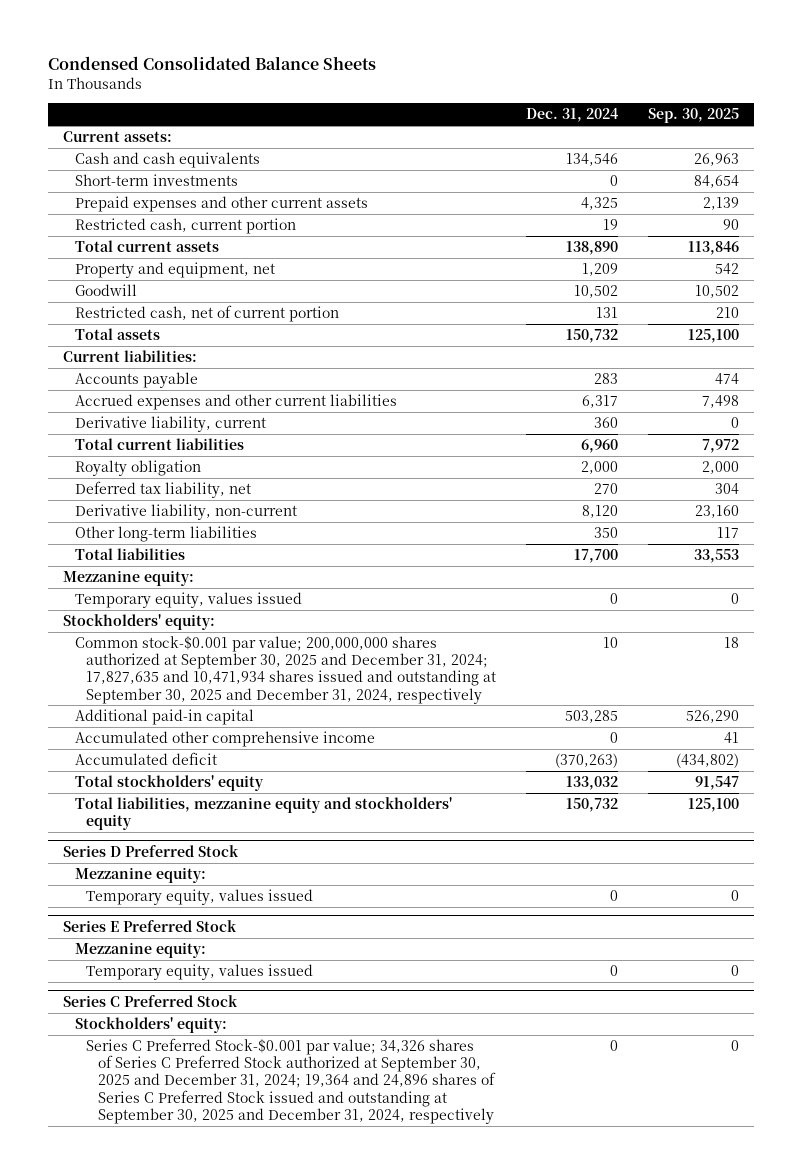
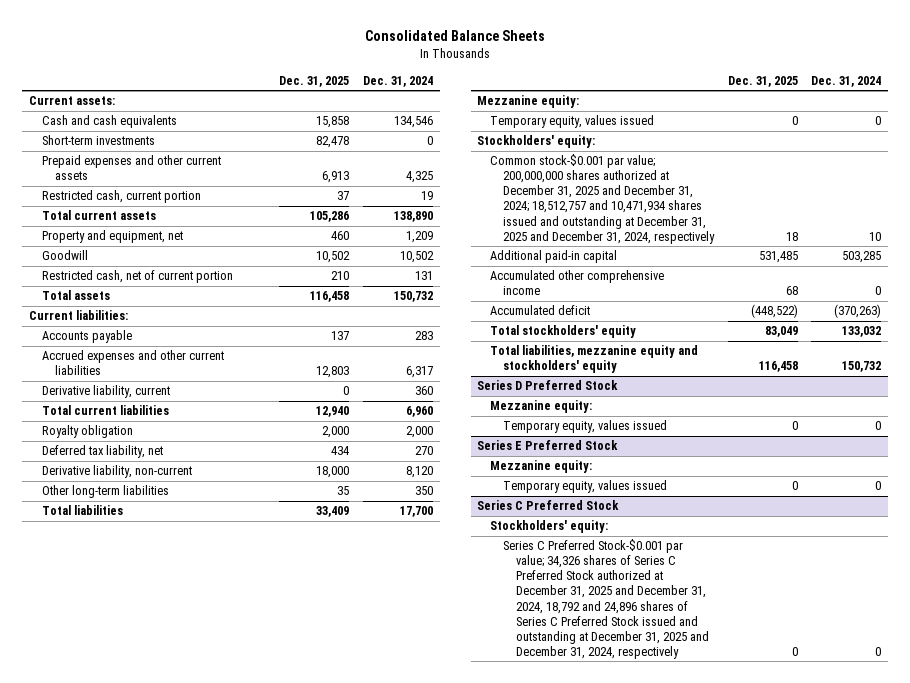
- Condensed Consolidated Balance Sheets
+ Consolidated Balance Sheets
- | Dec. 31, 2024 | Sep. 30, 2025
+ | Dec. 31, 2025 | Dec. 31, 2024
- Common stock-$0.001 par value; 200,000,000 shares authorized at September 30, 2025 and December 31, 2024; 17,827,635 and 10,471,934 shares issued and outstanding at September 30, 2025 and December 31, 2024, respectively | 10 | 18
+ Common stock-$0.001 par value; 200,000,000 shares authorized at December 31, 2025 and December 31, 2024; 18,512,757 and 10,471,934 shares issued and outstanding at December 31, 2025 and December 31, 2024, respectively | 18 | 10
@ Series C Preferred Stock
- Series C Preferred Stock-$0.001 par value; 34,326 shares of Series C Preferred Stock authorized at September 30, 2025 and December 31, 2024; 19,364 and 24,896 shares of Series C Preferred Stock issued and outstanding at September 30, 2025 and December 31, 2024, respectively | 0 | 0
+ Series C Preferred Stock-$0.001 par value; 34,326 shares of Series C Preferred Stock authorized at December 31, 2025 and December 31, 2024, 18,792 and 24,896 shares of Series C Preferred Stock issued and outstanding at December 31, 2025 and December 31, 2024, respectively | 0 | 0

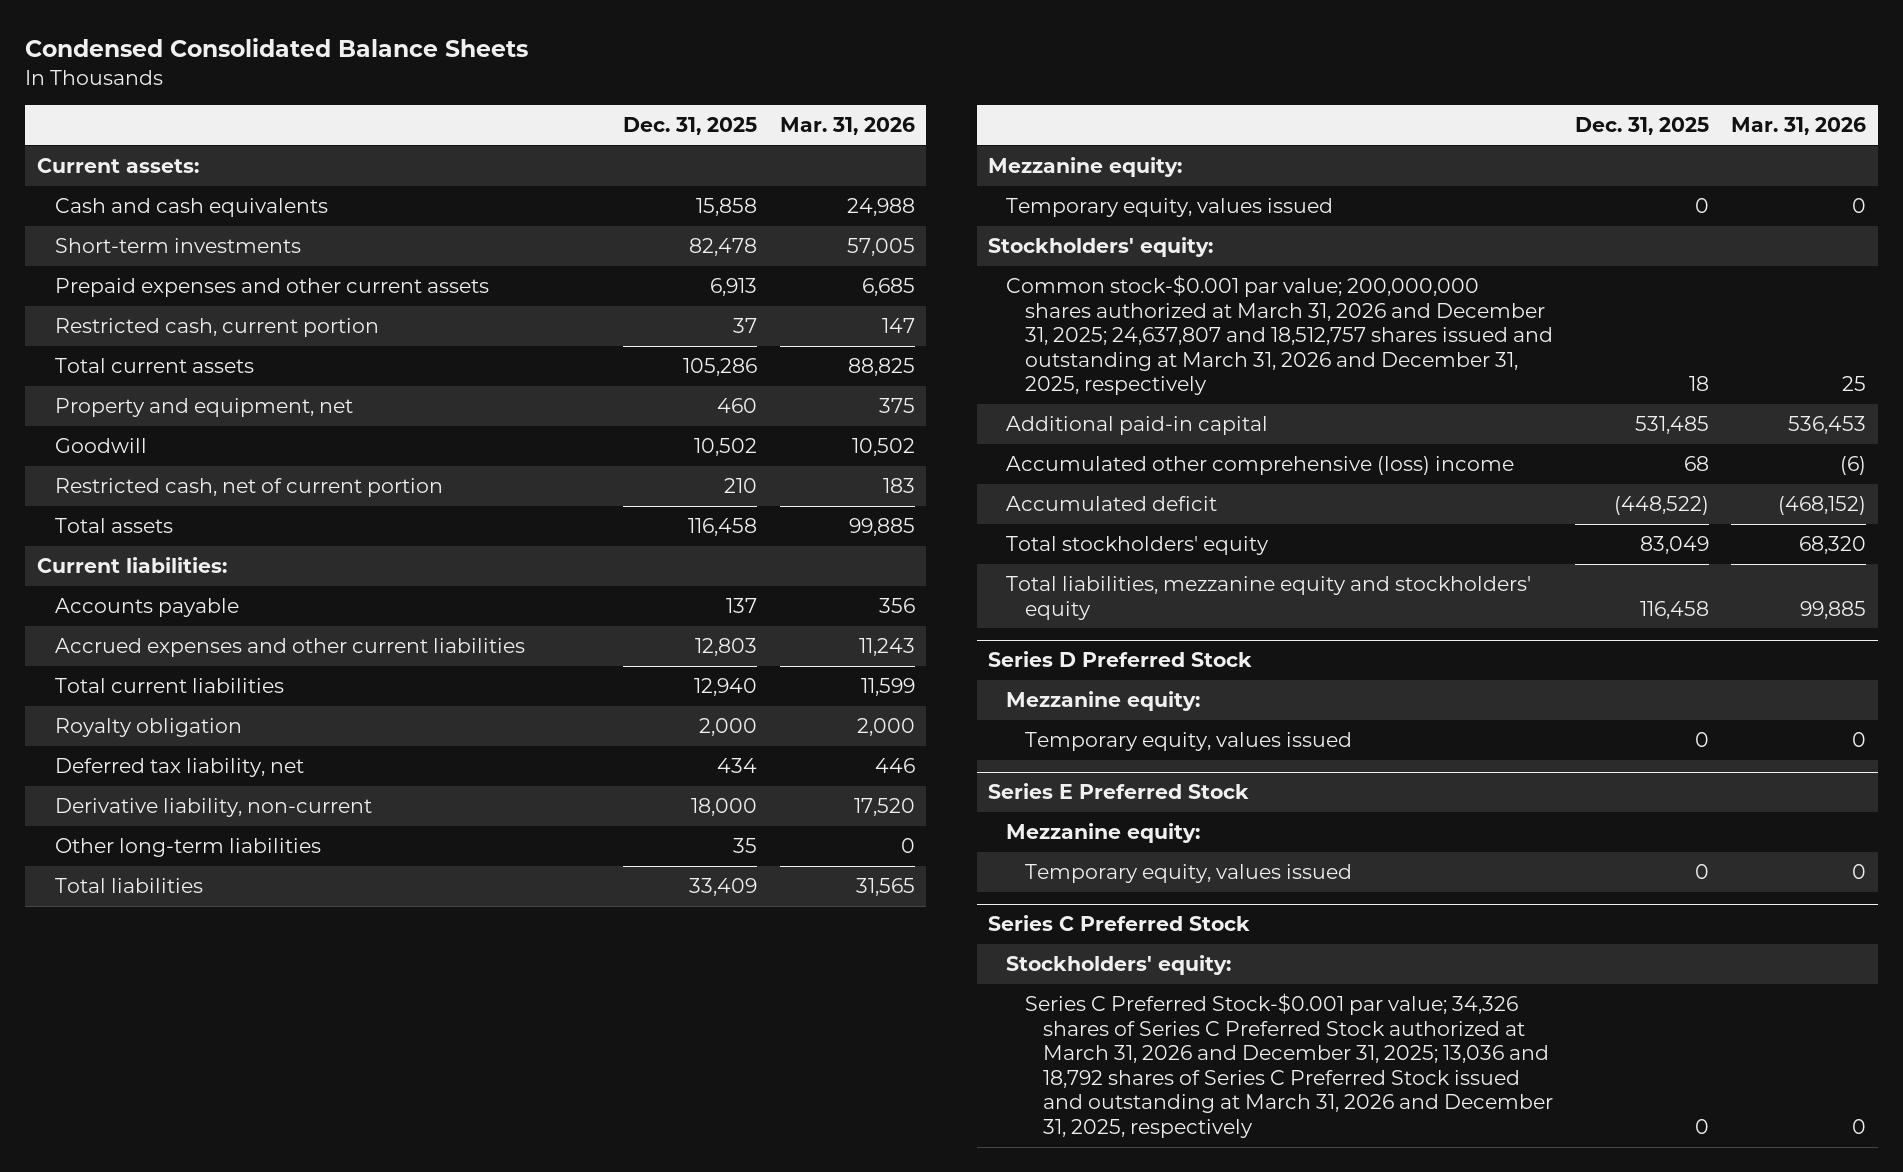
- Consolidated Balance Sheets
+ Condensed Consolidated Balance Sheets
- | Dec. 31, 2025 | Dec. 31, 2024
+ | Dec. 31, 2025 | Mar. 31, 2026
- Derivative liability, current | 0 | 360
- Common stock-$0.001 par value; 200,000,000 shares authorized at December 31, 2025 and December 31, 2024; 18,512,757 and 10,471,934 shares issued and outstanding at December 31, 2025 and December 31, 2024, respectively | 18 | 10
+ Common stock-$0.001 par value; 200,000,000 shares authorized at March 31, 2026 and December 31, 2025; 24,637,807 and 18,512,757 shares issued and outstanding at March 31, 2026 and December 31, 2025, respectively | 18 | 25
- Accumulated other comprehensive income | 68 | 0
+ Accumulated other comprehensive (loss) income | 68 | (6)
@ Series C Preferred Stock
- Series C Preferred Stock-$0.001 par value; 34,326 shares of Series C Preferred Stock authorized at December 31, 2025 and December 31, 2024, 18,792 and 24,896 shares of Series C Preferred Stock issued and outstanding at December 31, 2025 and December 31, 2024, respectively | 0 | 0
+ Series C Preferred Stock-$0.001 par value; 34,326 shares of Series C Preferred Stock authorized at March 31, 2026 and December 31, 2025; 13,036 and 18,792 shares of Series C Preferred Stock issued and outstanding at March 31, 2026 and December 31, 2025, respectively | 0 | 0

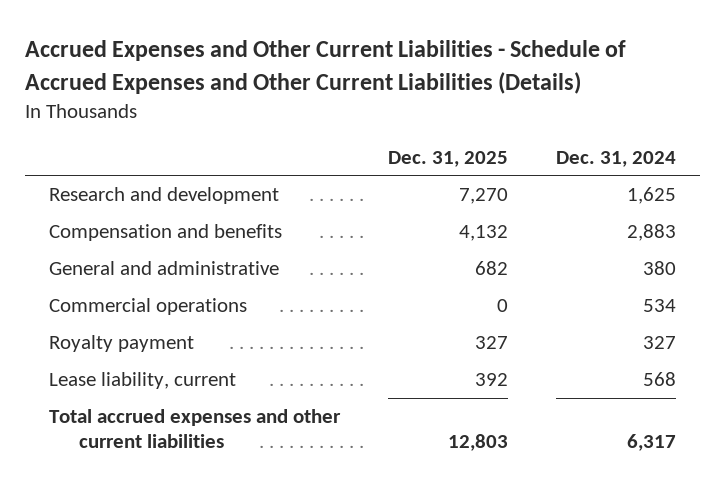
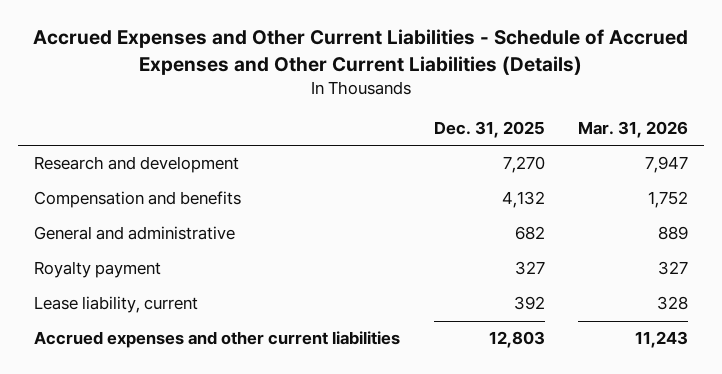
- | Dec. 31, 2025 | Dec. 31, 2024
+ | Dec. 31, 2025 | Mar. 31, 2026
- Commercial operations | 0 | 534
- Total accrued expenses and other current liabilities | 12,803 | 6,317
+ Accrued expenses and other current liabilities | 12,803 | 11,243

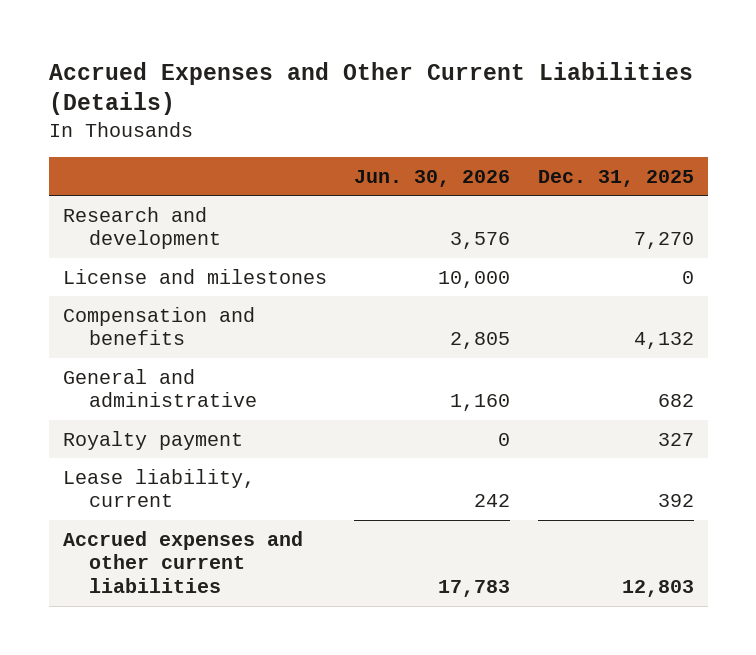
- Accrued Expenses and Other Current Liabilities - Schedule of Accrued Expenses and Other Current Liabilities (Details)
+ Accrued Expenses and Other Current Liabilities (Details)
- | Dec. 31, 2025 | Mar. 31, 2026
+ | Jun. 30, 2026 | Dec. 31, 2025
+ License and milestones | 10,000 | 0

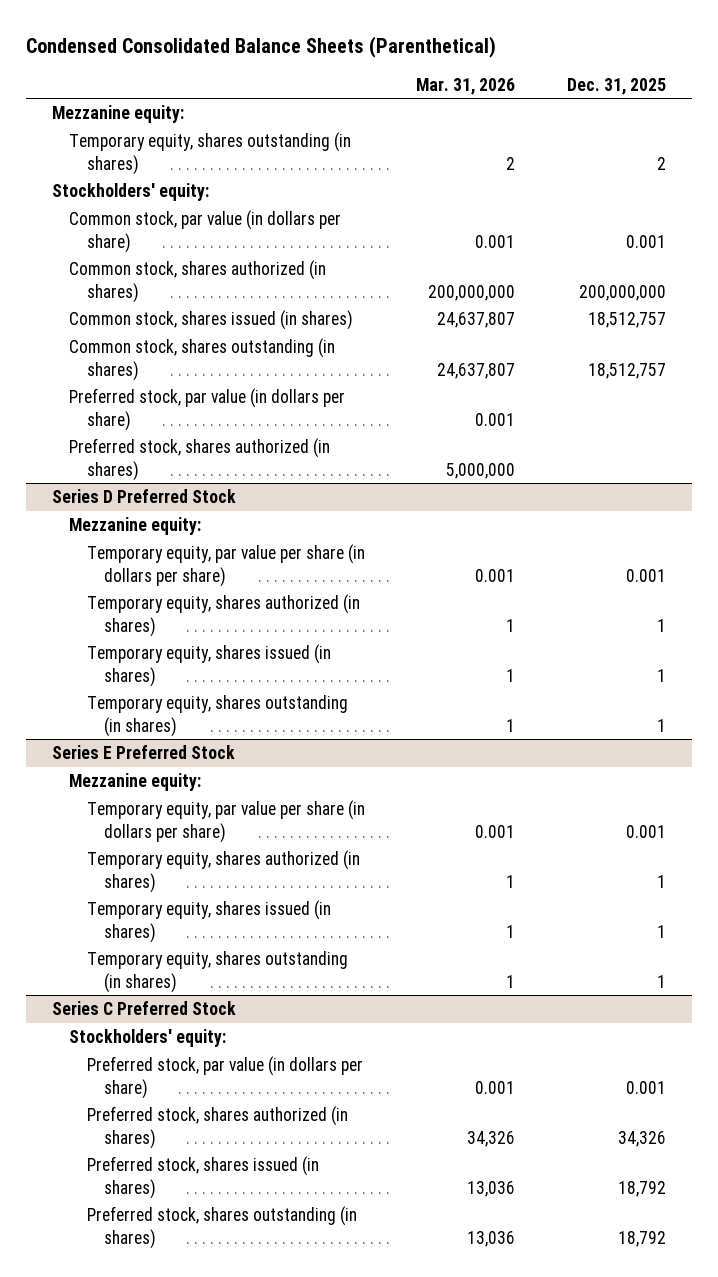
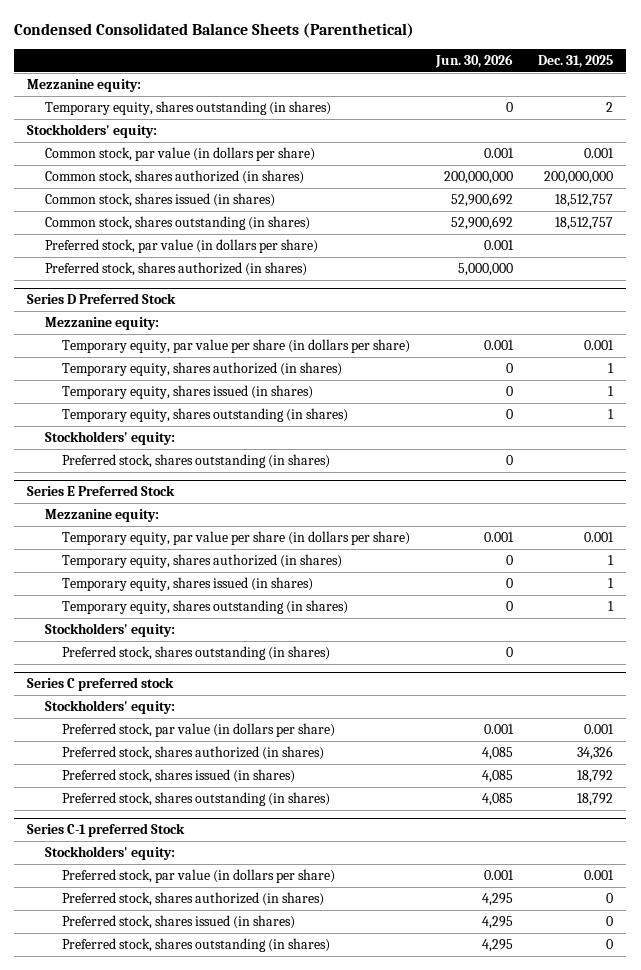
- | Mar. 31, 2026 | Dec. 31, 2025
+ | Jun. 30, 2026 | Dec. 31, 2025
@ Series D Preferred Stock
+ Stockholders' equity:
+ Preferred stock, shares outstanding (in shares) | 0 |
- Series C Preferred Stock
@ Series E Preferred Stock
+ Preferred stock, shares outstanding (in shares) | 0 |
+ Series C preferred stock
+ Stockholders' equity:
+ Series C-1 preferred Stock
+ Stockholders' equity:
+ Preferred stock, par value (in dollars per share) | 0.001 | 0.001
+ Preferred stock, shares authorized (in shares) | 4,295 | 0
+ Preferred stock, shares issued (in shares) | 4,295 | 0
+ Preferred stock, shares outstanding (in shares) | 4,295 | 0

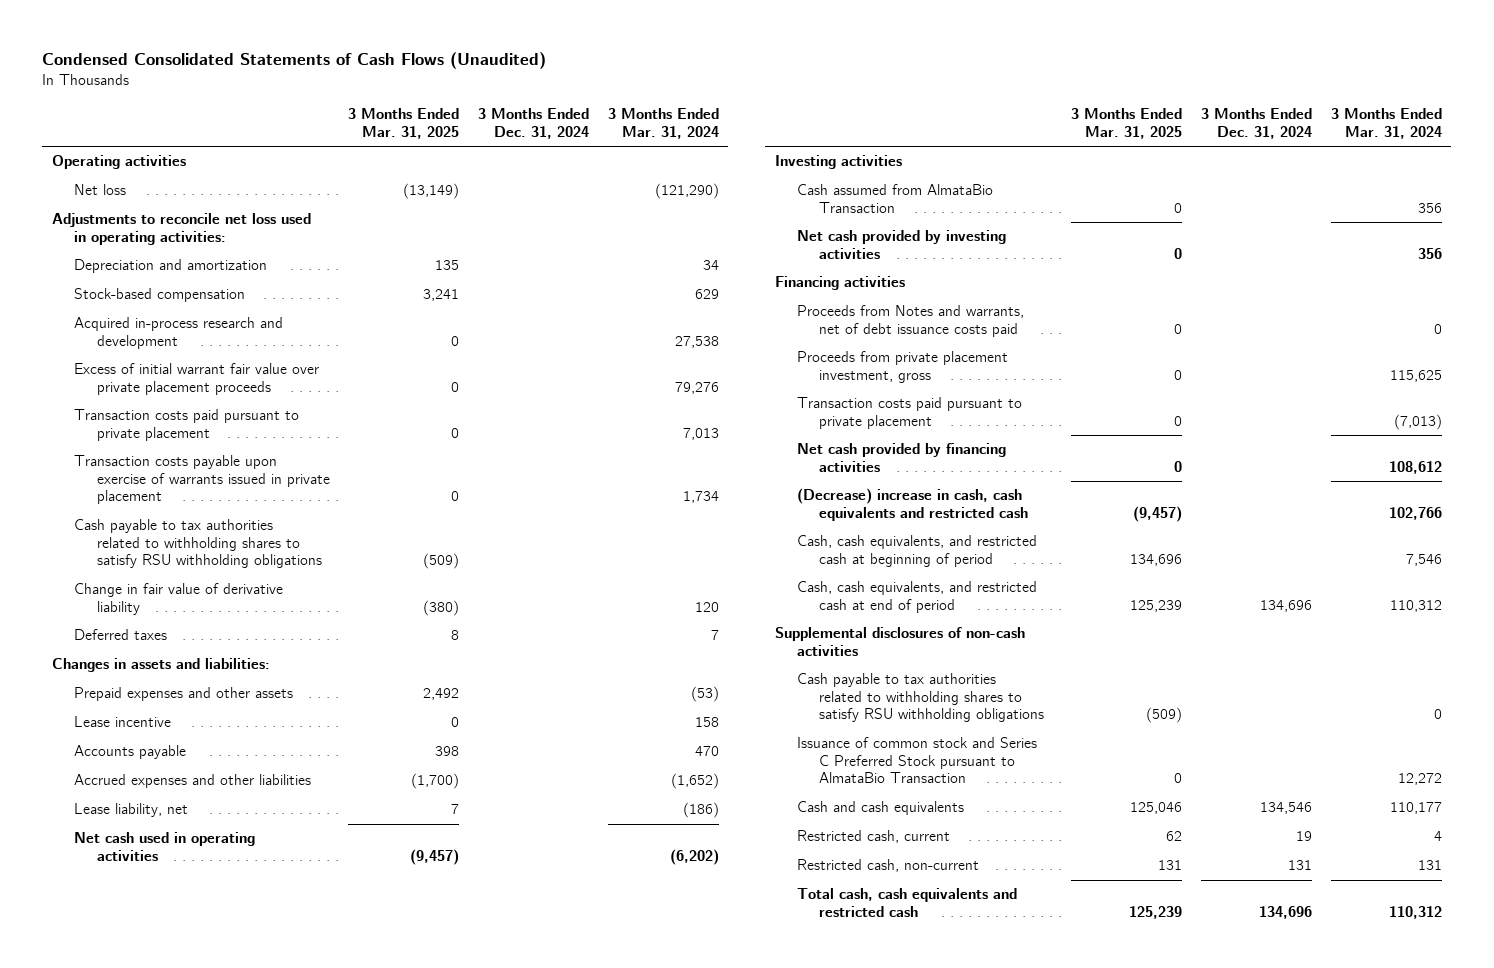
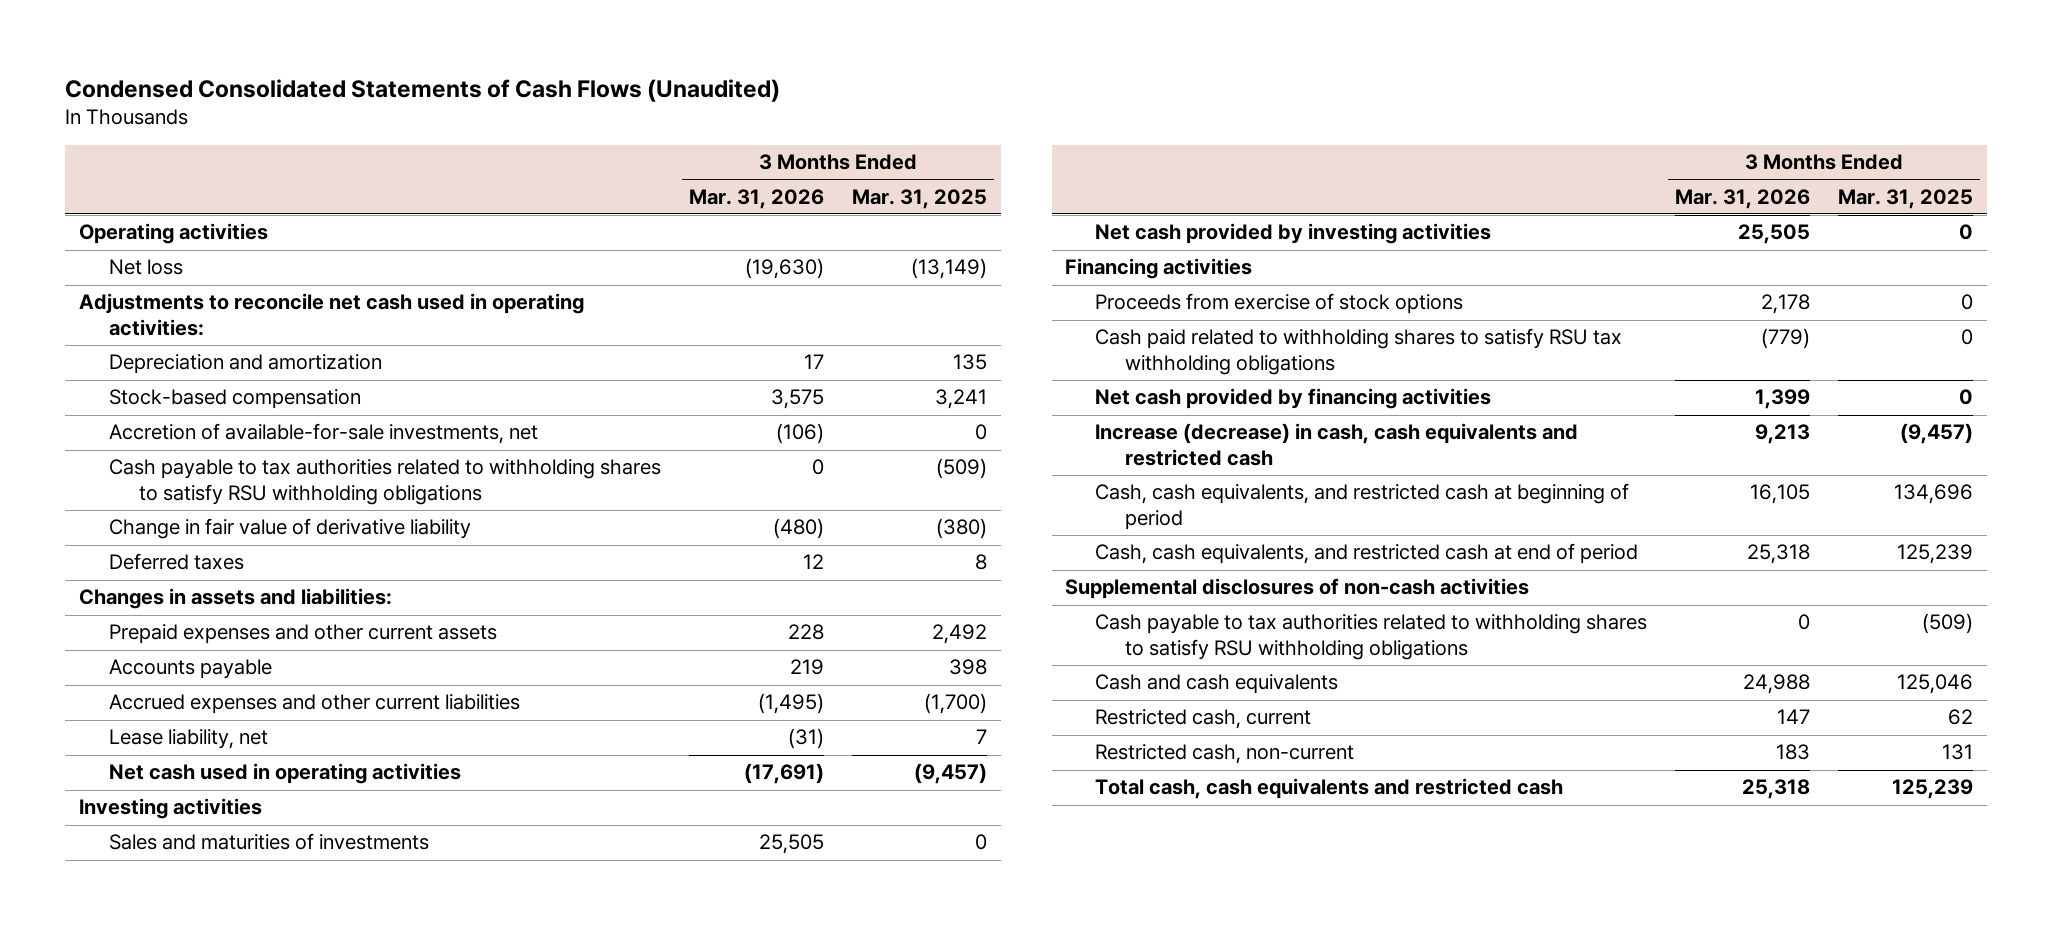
- | 3 Months Ended Mar. 31, 2025 | 3 Months Ended Dec. 31, 2024 | 3 Months Ended Mar. 31, 2024
+ | 3 Months Ended Mar. 31, 2026 | 3 Months Ended Mar. 31, 2025
- Adjustments to reconcile net loss used in operating activities:
+ Adjustments to reconcile net cash used in operating activities:
- Acquired in-process research and development | 0 | | 27,538
- Excess of initial warrant fair value over private placement proceeds | 0 | | 79,276
- Transaction costs paid pursuant to private placement | 0 | | 7,013
- Transaction costs payable upon exercise of warrants issued in private placement | 0 | | 1,734
+ Accretion of available-for-sale investments, net | (106) | 0
- Prepaid expenses and other assets | 2,492 | | (53)
- Lease incentive | 0 | | 158
+ Prepaid expenses and other current assets | 228 | 2,492
- Accrued expenses and other liabilities | (1,700) | | (1,652)
+ Accrued expenses and other current liabilities | (1,495) | (1,700)
- Cash assumed from AlmataBio Transaction | 0 | | 356
+ Sales and maturities of investments | 25,505 | 0
- Proceeds from Notes and warrants, net of debt issuance costs paid | 0 | | 0
- Proceeds from private placement investment, gross | 0 | | 115,625
- Transaction costs paid pursuant to private placement | 0 | | (7,013)
+ Proceeds from exercise of stock options | 2,178 | 0
+ Cash paid related to withholding shares to satisfy RSU tax withholding obligations | (779) | 0
- (Decrease) increase in cash, cash equivalents and restricted cash | (9,457) | | 102,766
+ Increase (decrease) in cash, cash equivalents and restricted cash | 9,213 | (9,457)
- Issuance of common stock and Series C Preferred Stock pursuant to AlmataBio Transaction | 0 | | 12,272

